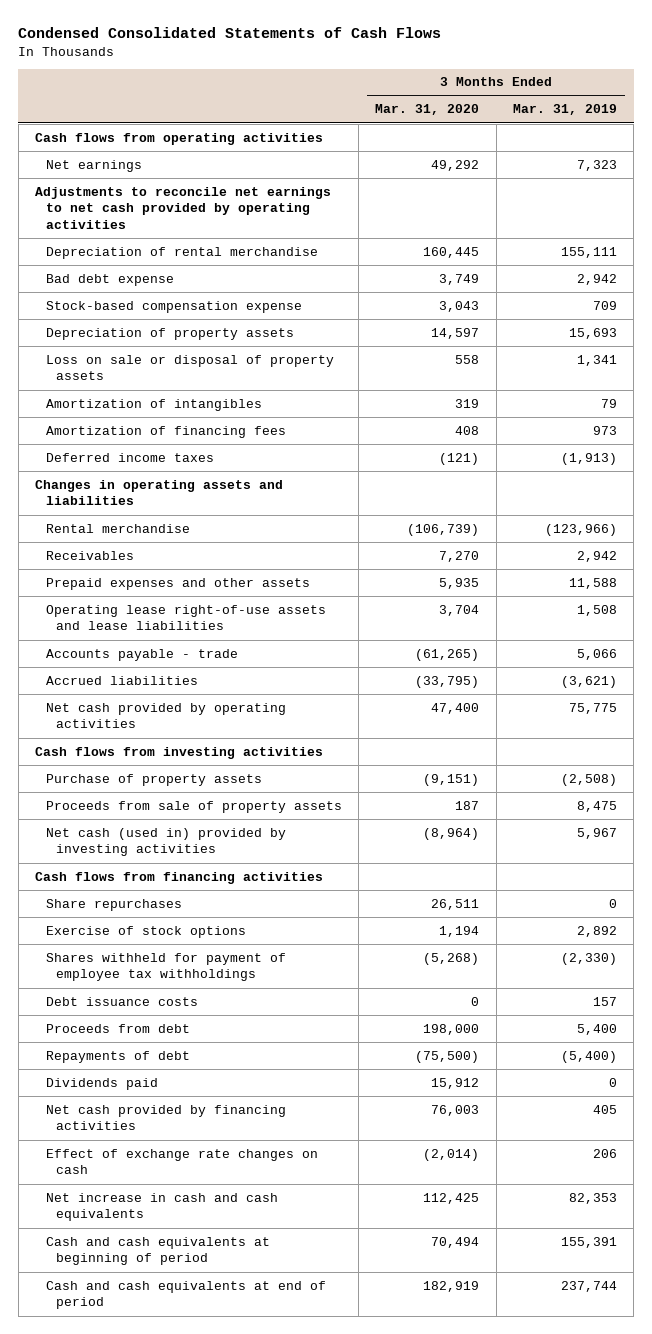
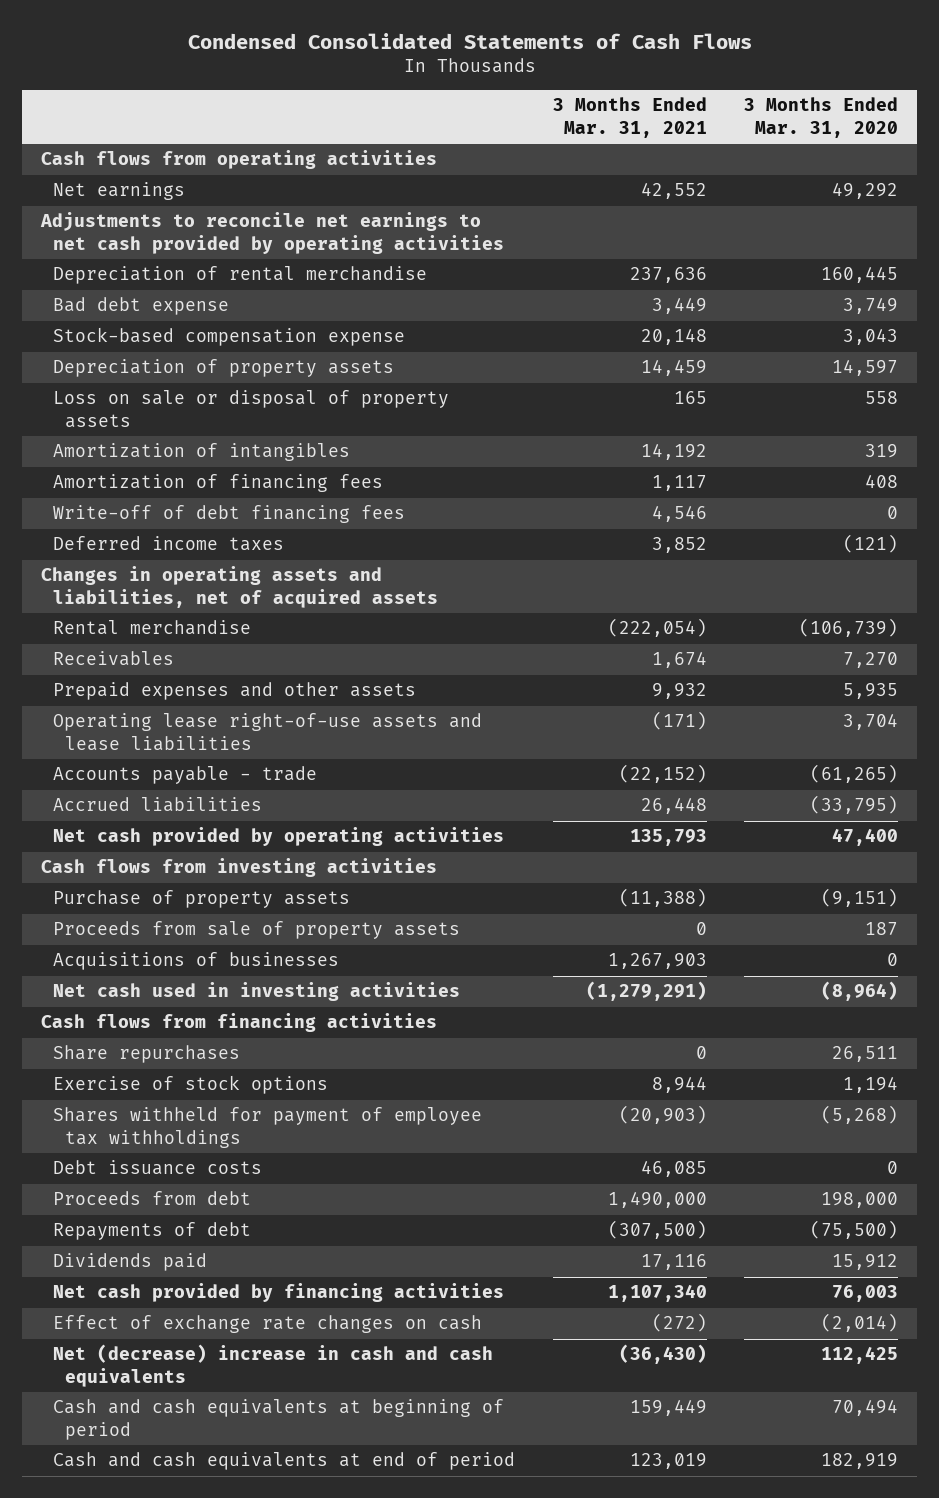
- | 3 Months Ended Mar. 31, 2020 | 3 Months Ended Mar. 31, 2019
+ | 3 Months Ended Mar. 31, 2021 | 3 Months Ended Mar. 31, 2020
+ Write-off of debt financing fees | 4,546 | 0
- Changes in operating assets and liabilities
+ Changes in operating assets and liabilities, net of acquired assets
- Net cash (used in) provided by investing activities | (8,964) | 5,967
+ Acquisitions of businesses | 1,267,903 | 0
+ Net cash used in investing activities | (1,279,291) | (8,964)
- Net increase in cash and cash equivalents | 112,425 | 82,353
+ Net (decrease) increase in cash and cash equivalents | (36,430) | 112,425

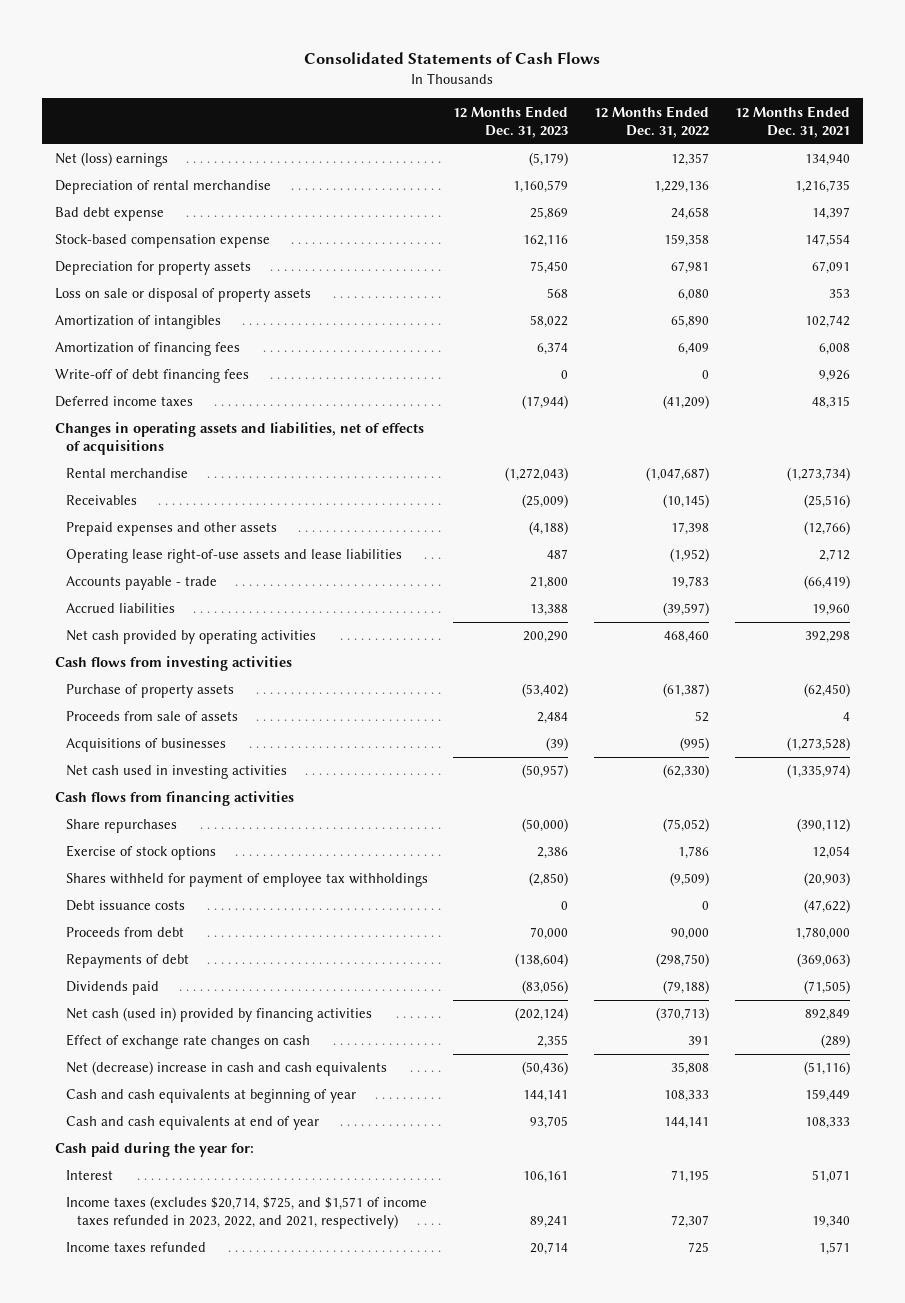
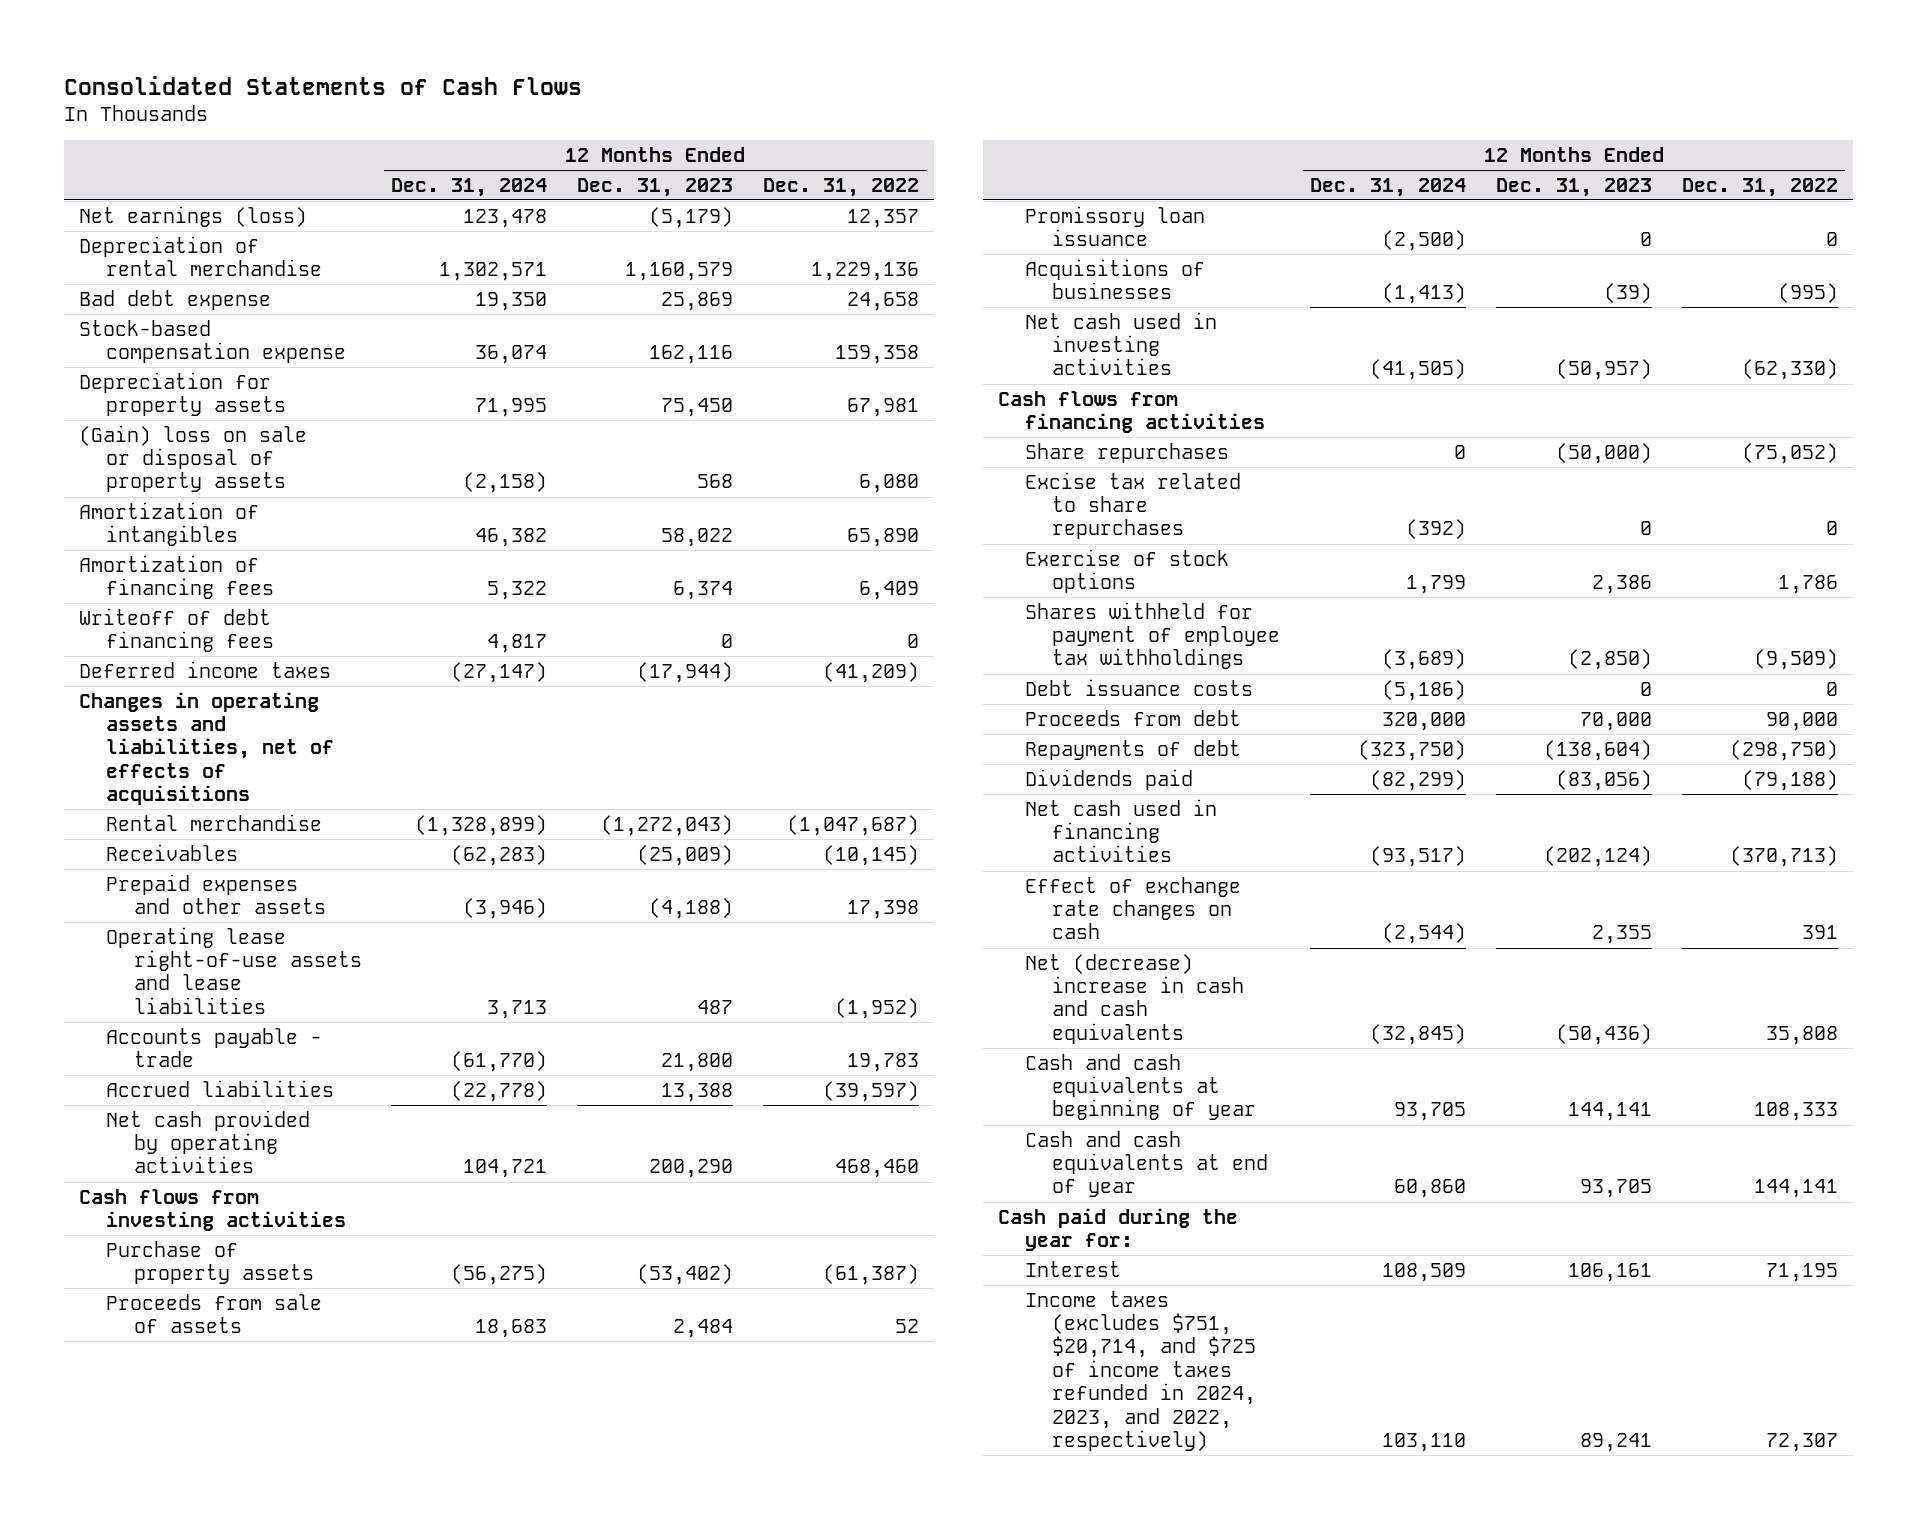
- | 12 Months Ended Dec. 31, 2023 | 12 Months Ended Dec. 31, 2022 | 12 Months Ended Dec. 31, 2021
+ | 12 Months Ended Dec. 31, 2024 | 12 Months Ended Dec. 31, 2023 | 12 Months Ended Dec. 31, 2022
- Net (loss) earnings | (5,179) | 12,357 | 134,940
+ Net earnings (loss) | 123,478 | (5,179) | 12,357
- Loss on sale or disposal of property assets | 568 | 6,080 | 353
+ (Gain) loss on sale or disposal of property assets | (2,158) | 568 | 6,080
- Write-off of debt financing fees | 0 | 0 | 9,926
+ Writeoff of debt financing fees | 4,817 | 0 | 0
+ Promissory loan issuance | (2,500) | 0 | 0
+ Excise tax related to share repurchases | (392) | 0 | 0
- Net cash (used in) provided by financing activities | (202,124) | (370,713) | 892,849
+ Net cash used in financing activities | (93,517) | (202,124) | (370,713)
- Income taxes (excludes $20,714, $725, and $1,571 of income taxes refunded in 2023, 2022, and 2021, respectively) | 89,241 | 72,307 | 19,340
- Income taxes refunded | 20,714 | 725 | 1,571
+ Income taxes (excludes $751, $20,714, and $725 of income taxes refunded in 2024, 2023, and 2022, respectively) | 103,110 | 89,241 | 72,307

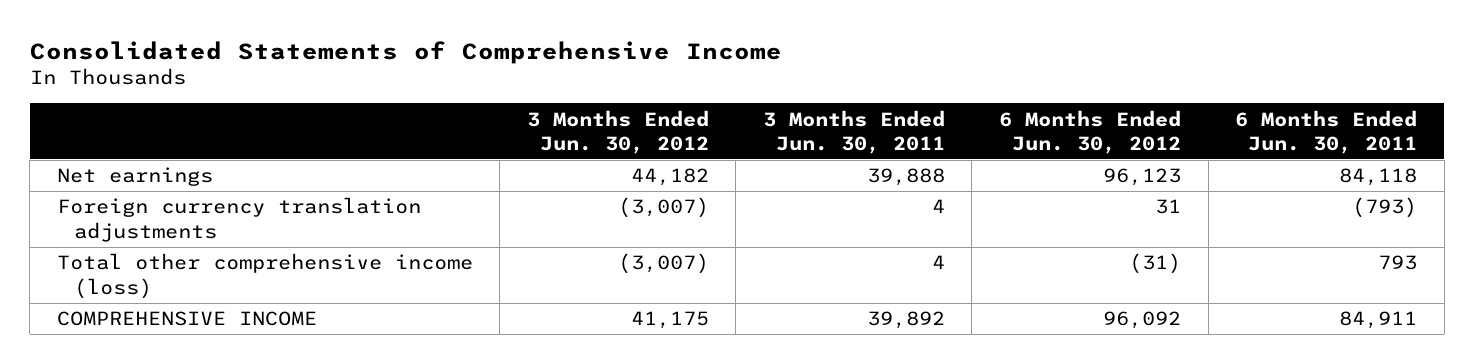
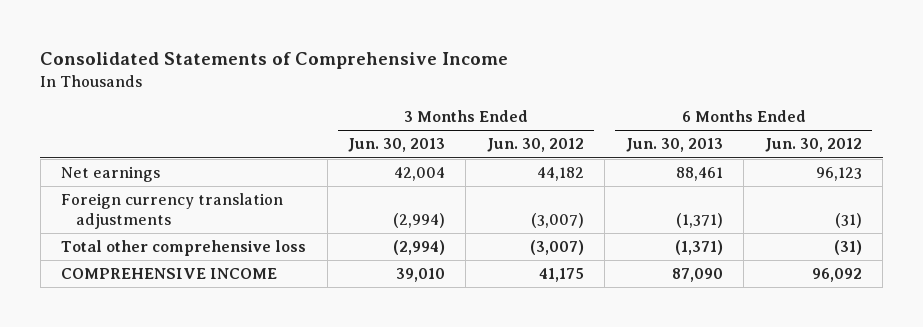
- | 3 Months Ended Jun. 30, 2012 | 3 Months Ended Jun. 30, 2011 | 6 Months Ended Jun. 30, 2012 | 6 Months Ended Jun. 30, 2011
+ | 3 Months Ended Jun. 30, 2013 | 3 Months Ended Jun. 30, 2012 | 6 Months Ended Jun. 30, 2013 | 6 Months Ended Jun. 30, 2012
- Foreign currency translation adjustments | (3,007) | 4 | 31 | (793)
- Total other comprehensive income (loss) | (3,007) | 4 | (31) | 793
+ Foreign currency translation adjustments | (2,994) | (3,007) | (1,371) | (31)
+ Total other comprehensive loss | (2,994) | (3,007) | (1,371) | (31)

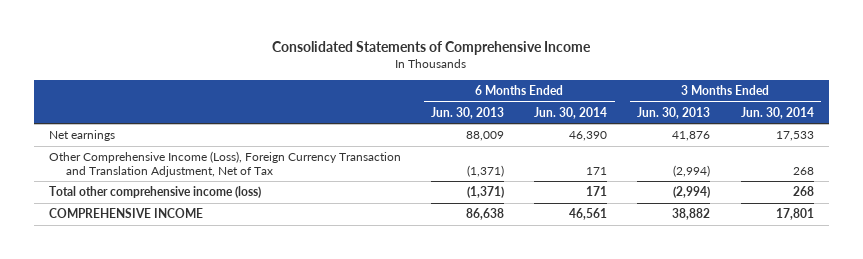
- | 3 Months Ended Jun. 30, 2013 | 3 Months Ended Jun. 30, 2012 | 6 Months Ended Jun. 30, 2013 | 6 Months Ended Jun. 30, 2012
+ | 6 Months Ended Jun. 30, 2013 | 6 Months Ended Jun. 30, 2014 | 3 Months Ended Jun. 30, 2013 | 3 Months Ended Jun. 30, 2014
- Net earnings | 42,004 | 44,182 | 88,461 | 96,123
- Foreign currency translation adjustments | (2,994) | (3,007) | (1,371) | (31)
- Total other comprehensive loss | (2,994) | (3,007) | (1,371) | (31)
- COMPREHENSIVE INCOME | 39,010 | 41,175 | 87,090 | 96,092
+ Net earnings | 88,009 | 46,390 | 41,876 | 17,533
+ Other Comprehensive Income (Loss), Foreign Currency Transaction and Translation Adjustment, Net of Tax | (1,371) | 171 | (2,994) | 268
+ Total other comprehensive income (loss) | (1,371) | 171 | (2,994) | 268
+ COMPREHENSIVE INCOME | 86,638 | 46,561 | 38,882 | 17,801

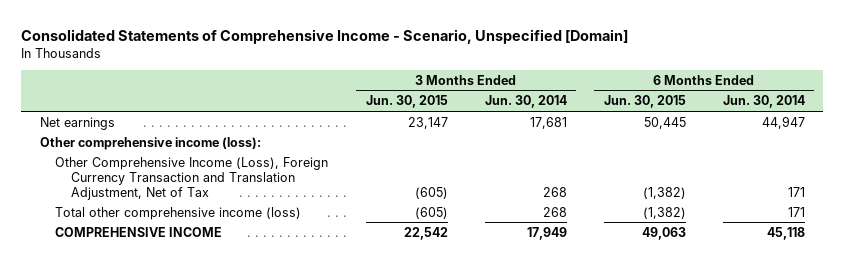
- Consolidated Statements of Comprehensive Income
+ Consolidated Statements of Comprehensive Income - Scenario, Unspecified [Domain]
- | 6 Months Ended Jun. 30, 2013 | 6 Months Ended Jun. 30, 2014 | 3 Months Ended Jun. 30, 2013 | 3 Months Ended Jun. 30, 2014
+ | 3 Months Ended Jun. 30, 2015 | 3 Months Ended Jun. 30, 2014 | 6 Months Ended Jun. 30, 2015 | 6 Months Ended Jun. 30, 2014
- Net earnings | 88,009 | 46,390 | 41,876 | 17,533
+ Net earnings | 23,147 | 17,681 | 50,445 | 44,947
+ Other comprehensive income (loss):
- COMPREHENSIVE INCOME | 86,638 | 46,561 | 38,882 | 17,801
+ COMPREHENSIVE INCOME | 22,542 | 17,949 | 49,063 | 45,118

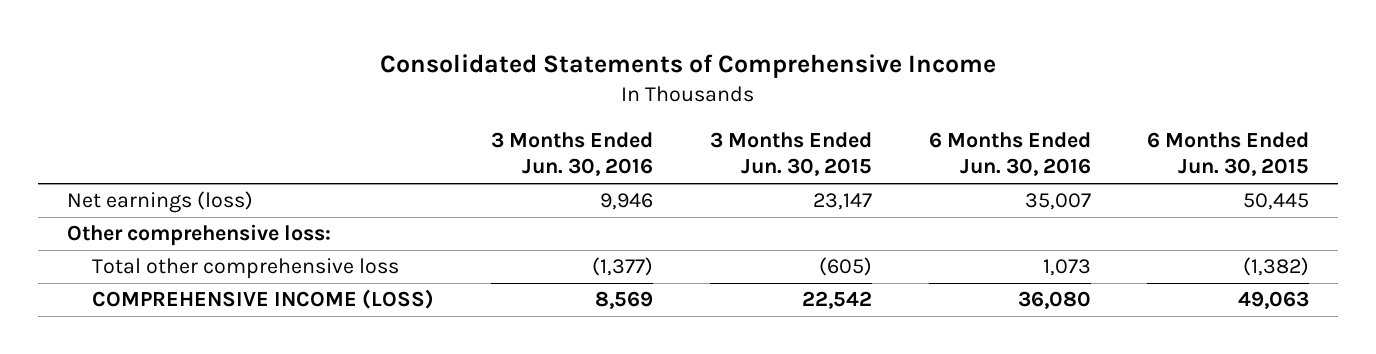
- Consolidated Statements of Comprehensive Income - Scenario, Unspecified [Domain]
+ Consolidated Statements of Comprehensive Income
- | 3 Months Ended Jun. 30, 2015 | 3 Months Ended Jun. 30, 2014 | 6 Months Ended Jun. 30, 2015 | 6 Months Ended Jun. 30, 2014
+ | 3 Months Ended Jun. 30, 2016 | 3 Months Ended Jun. 30, 2015 | 6 Months Ended Jun. 30, 2016 | 6 Months Ended Jun. 30, 2015
- Net earnings | 23,147 | 17,681 | 50,445 | 44,947
- Other comprehensive income (loss):
- Other Comprehensive Income (Loss), Foreign Currency Transaction and Translation Adjustment, Net of Tax | (605) | 268 | (1,382) | 171
- Total other comprehensive income (loss) | (605) | 268 | (1,382) | 171
- COMPREHENSIVE INCOME | 22,542 | 17,949 | 49,063 | 45,118
+ Net earnings (loss) | 9,946 | 23,147 | 35,007 | 50,445
+ Other comprehensive loss:
+ Total other comprehensive loss | (1,377) | (605) | 1,073 | (1,382)
+ COMPREHENSIVE INCOME (LOSS) | 8,569 | 22,542 | 36,080 | 49,063

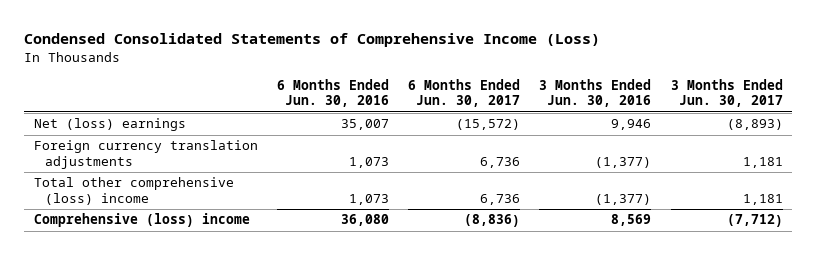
- Consolidated Statements of Comprehensive Income
+ Condensed Consolidated Statements of Comprehensive Income (Loss)
- | 3 Months Ended Jun. 30, 2016 | 3 Months Ended Jun. 30, 2015 | 6 Months Ended Jun. 30, 2016 | 6 Months Ended Jun. 30, 2015
+ | 6 Months Ended Jun. 30, 2016 | 6 Months Ended Jun. 30, 2017 | 3 Months Ended Jun. 30, 2016 | 3 Months Ended Jun. 30, 2017
- Net earnings (loss) | 9,946 | 23,147 | 35,007 | 50,445
- Other comprehensive loss:
- Total other comprehensive loss | (1,377) | (605) | 1,073 | (1,382)
- COMPREHENSIVE INCOME (LOSS) | 8,569 | 22,542 | 36,080 | 49,063
+ Net (loss) earnings | 35,007 | (15,572) | 9,946 | (8,893)
+ Foreign currency translation adjustments | 1,073 | 6,736 | (1,377) | 1,181
+ Total other comprehensive (loss) income | 1,073 | 6,736 | (1,377) | 1,181
+ Comprehensive (loss) income | 36,080 | (8,836) | 8,569 | (7,712)

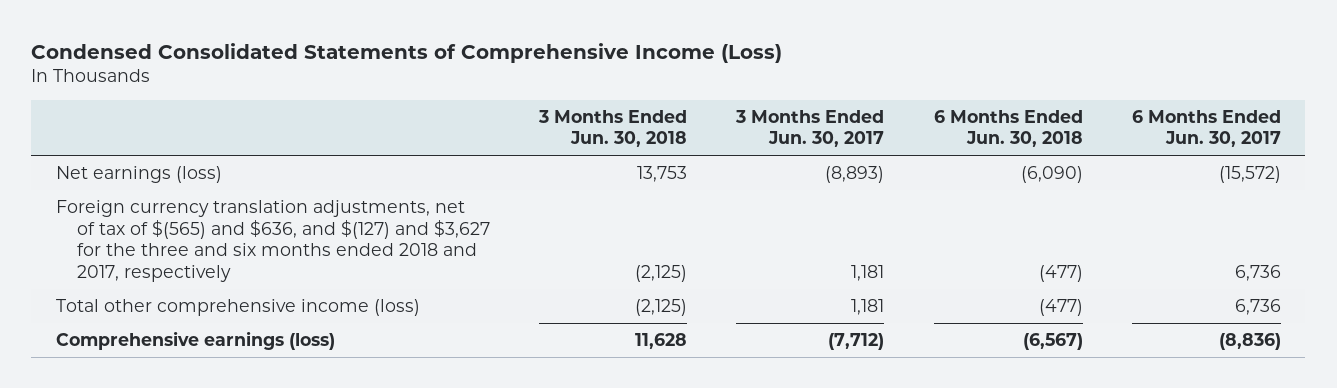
- | 6 Months Ended Jun. 30, 2016 | 6 Months Ended Jun. 30, 2017 | 3 Months Ended Jun. 30, 2016 | 3 Months Ended Jun. 30, 2017
+ | 3 Months Ended Jun. 30, 2018 | 3 Months Ended Jun. 30, 2017 | 6 Months Ended Jun. 30, 2018 | 6 Months Ended Jun. 30, 2017
- Net (loss) earnings | 35,007 | (15,572) | 9,946 | (8,893)
- Foreign currency translation adjustments | 1,073 | 6,736 | (1,377) | 1,181
- Total other comprehensive (loss) income | 1,073 | 6,736 | (1,377) | 1,181
- Comprehensive (loss) income | 36,080 | (8,836) | 8,569 | (7,712)
+ Net earnings (loss) | 13,753 | (8,893) | (6,090) | (15,572)
+ Foreign currency translation adjustments, net of tax of $(565) and $636, and $(127) and $3,627 for the three and six months ended 2018 and 2017, respectively | (2,125) | 1,181 | (477) | 6,736
+ Total other comprehensive income (loss) | (2,125) | 1,181 | (477) | 6,736
+ Comprehensive earnings (loss) | 11,628 | (7,712) | (6,567) | (8,836)

